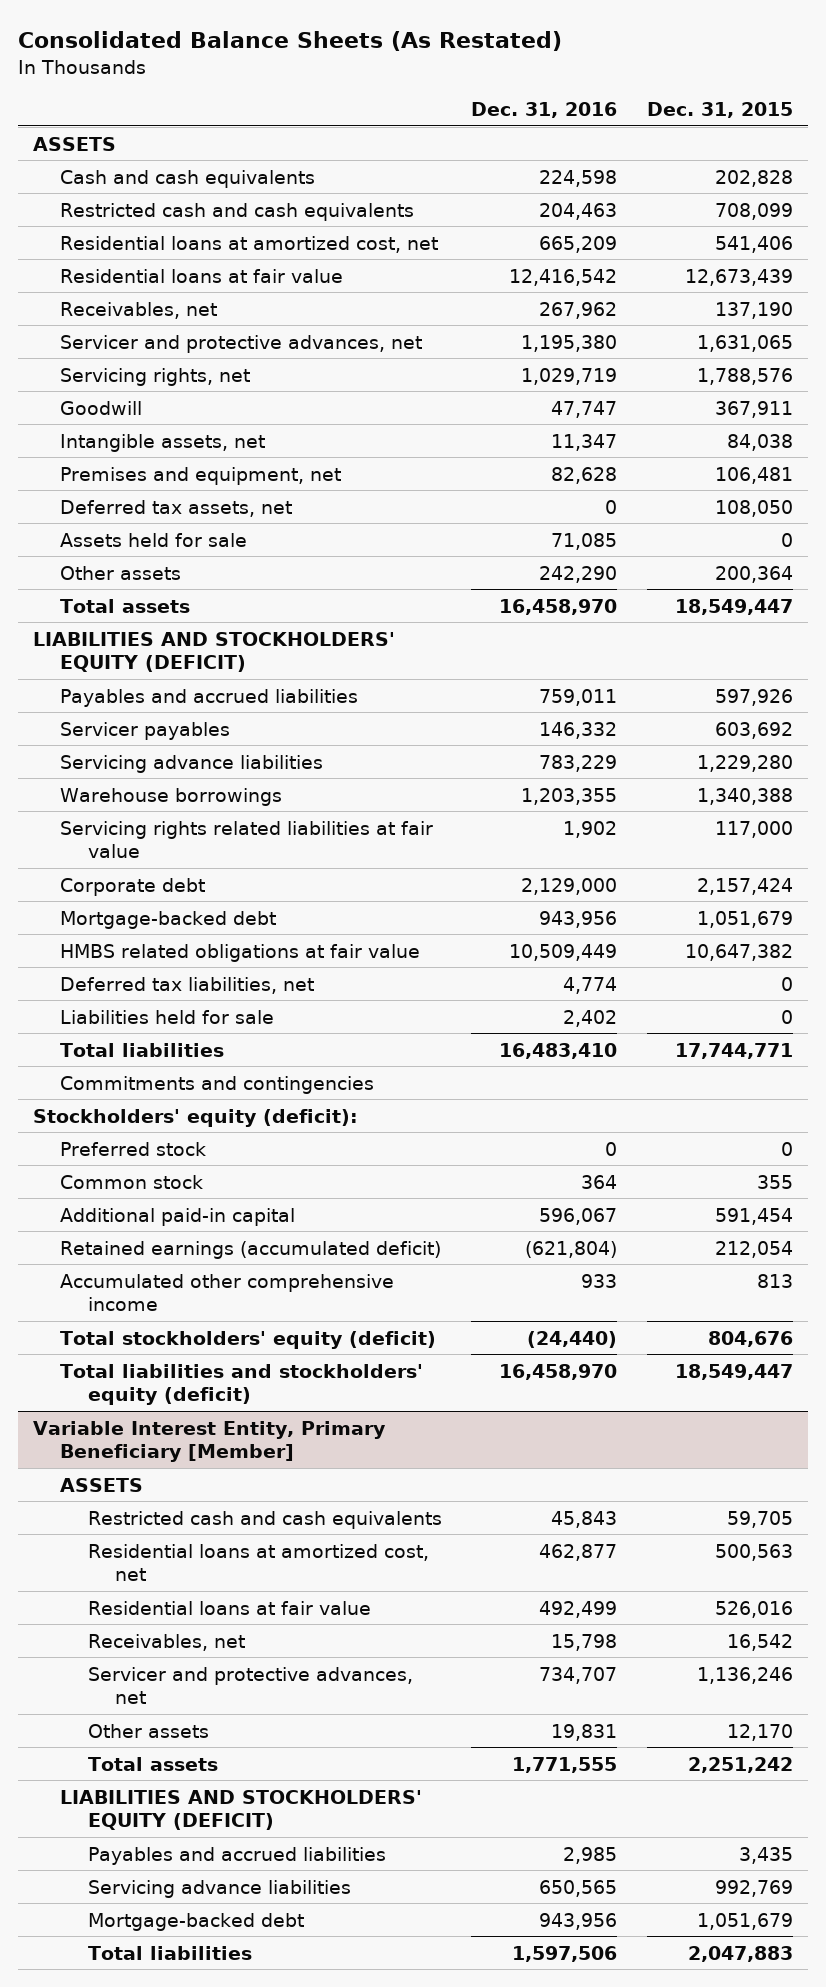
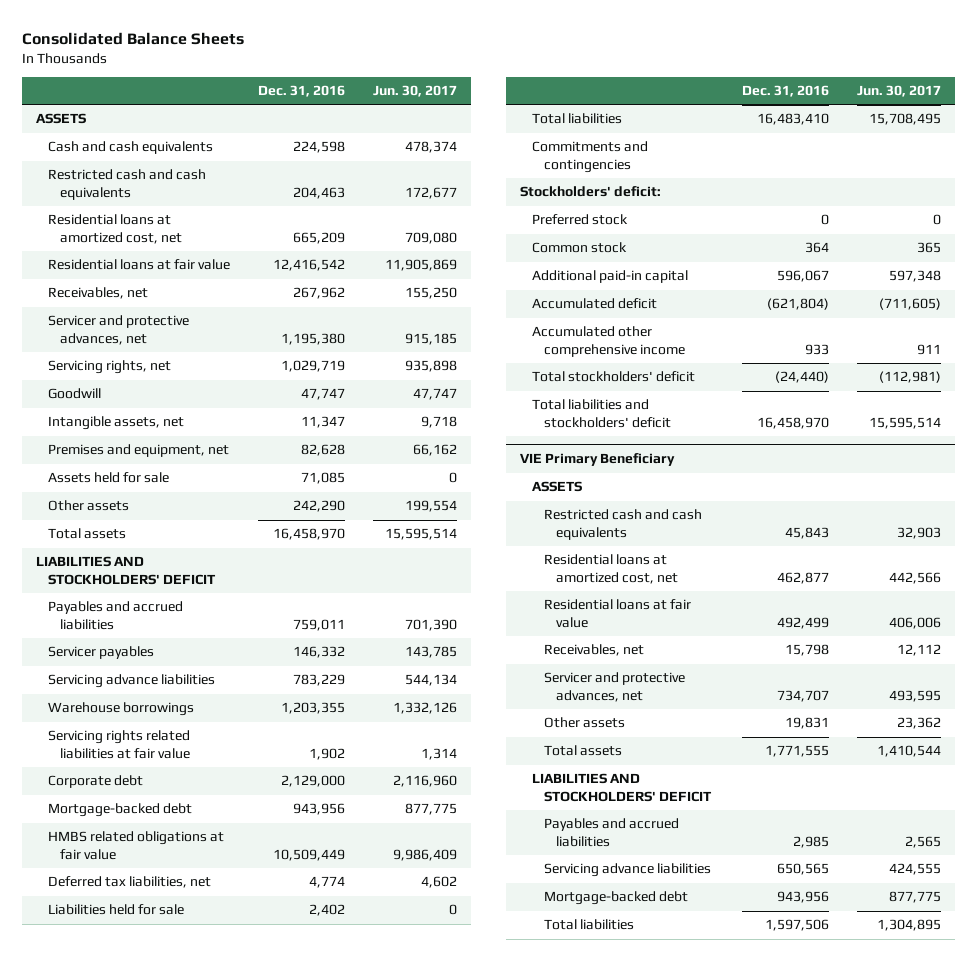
- Consolidated Balance Sheets (As Restated)
+ Consolidated Balance Sheets
- | Dec. 31, 2016 | Dec. 31, 2015
+ | Dec. 31, 2016 | Jun. 30, 2017
- Deferred tax assets, net | 0 | 108,050
- LIABILITIES AND STOCKHOLDERS' EQUITY (DEFICIT)
+ LIABILITIES AND STOCKHOLDERS' DEFICIT
- Stockholders' equity (deficit):
+ Stockholders' deficit:
- Retained earnings (accumulated deficit) | (621,804) | 212,054
+ Accumulated deficit | (621,804) | (711,605)
- Total stockholders' equity (deficit) | (24,440) | 804,676
- Total liabilities and stockholders' equity (deficit) | 16,458,970 | 18,549,447
- Variable Interest Entity, Primary Beneficiary [Member]
+ Total stockholders' deficit | (24,440) | (112,981)
+ Total liabilities and stockholders' deficit | 16,458,970 | 15,595,514
+ VIE Primary Beneficiary
- LIABILITIES AND STOCKHOLDERS' EQUITY (DEFICIT)
+ LIABILITIES AND STOCKHOLDERS' DEFICIT

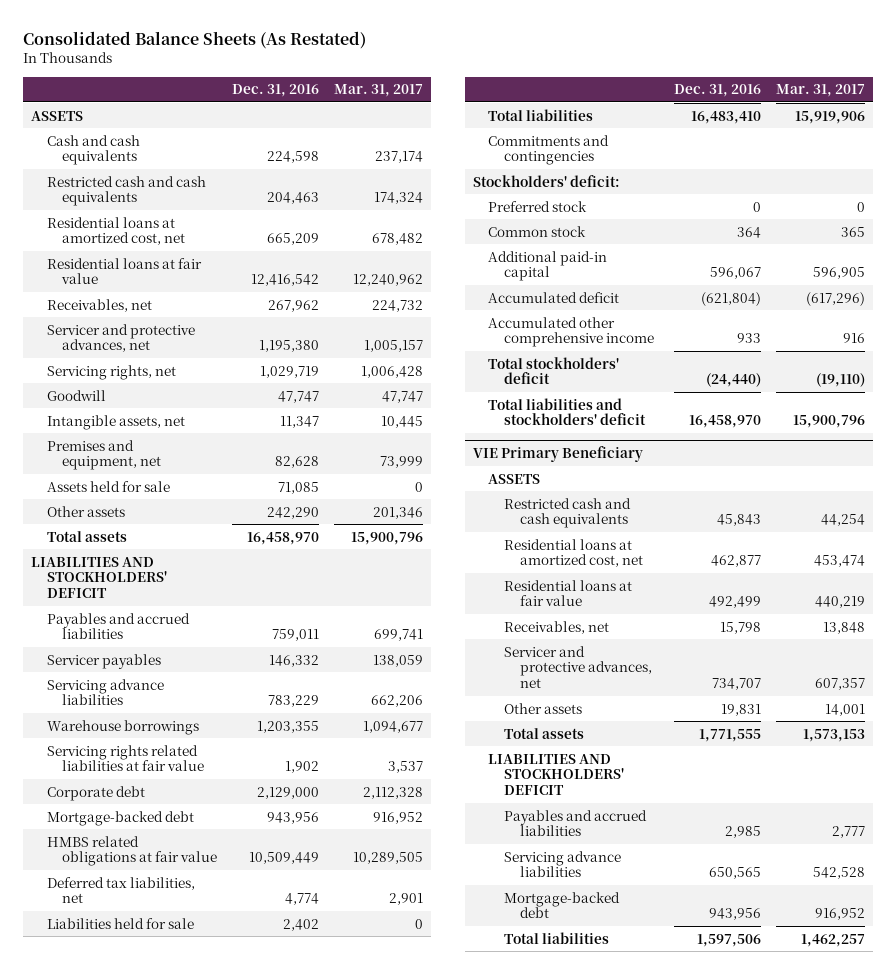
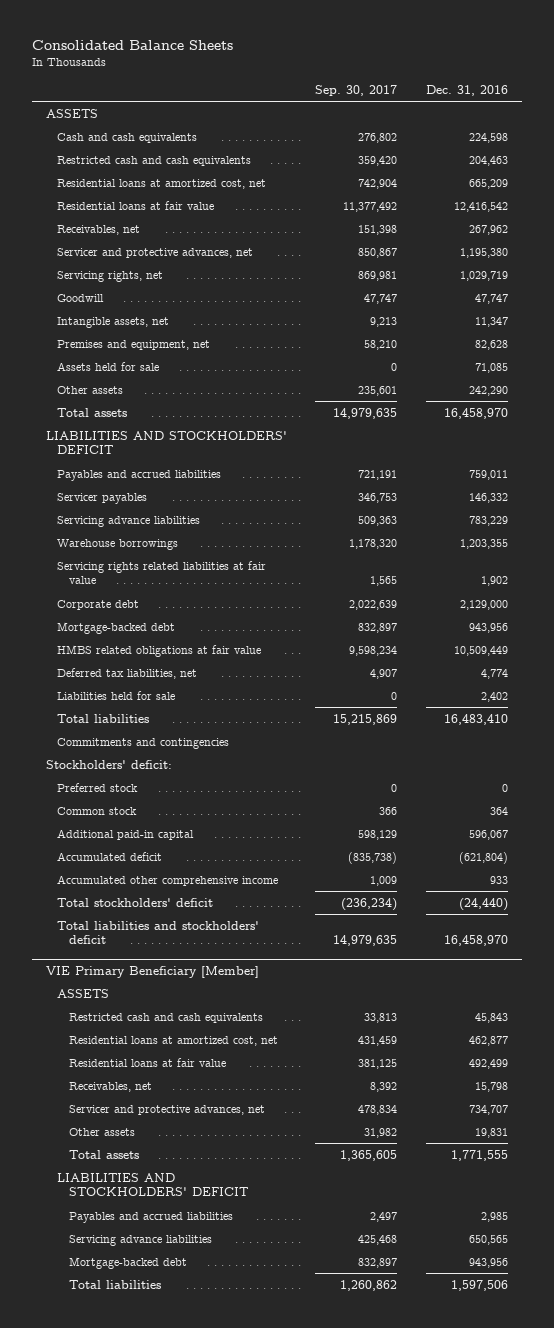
- Consolidated Balance Sheets (As Restated)
+ Consolidated Balance Sheets
- | Dec. 31, 2016 | Mar. 31, 2017
+ | Sep. 30, 2017 | Dec. 31, 2016
- VIE Primary Beneficiary
+ VIE Primary Beneficiary [Member]

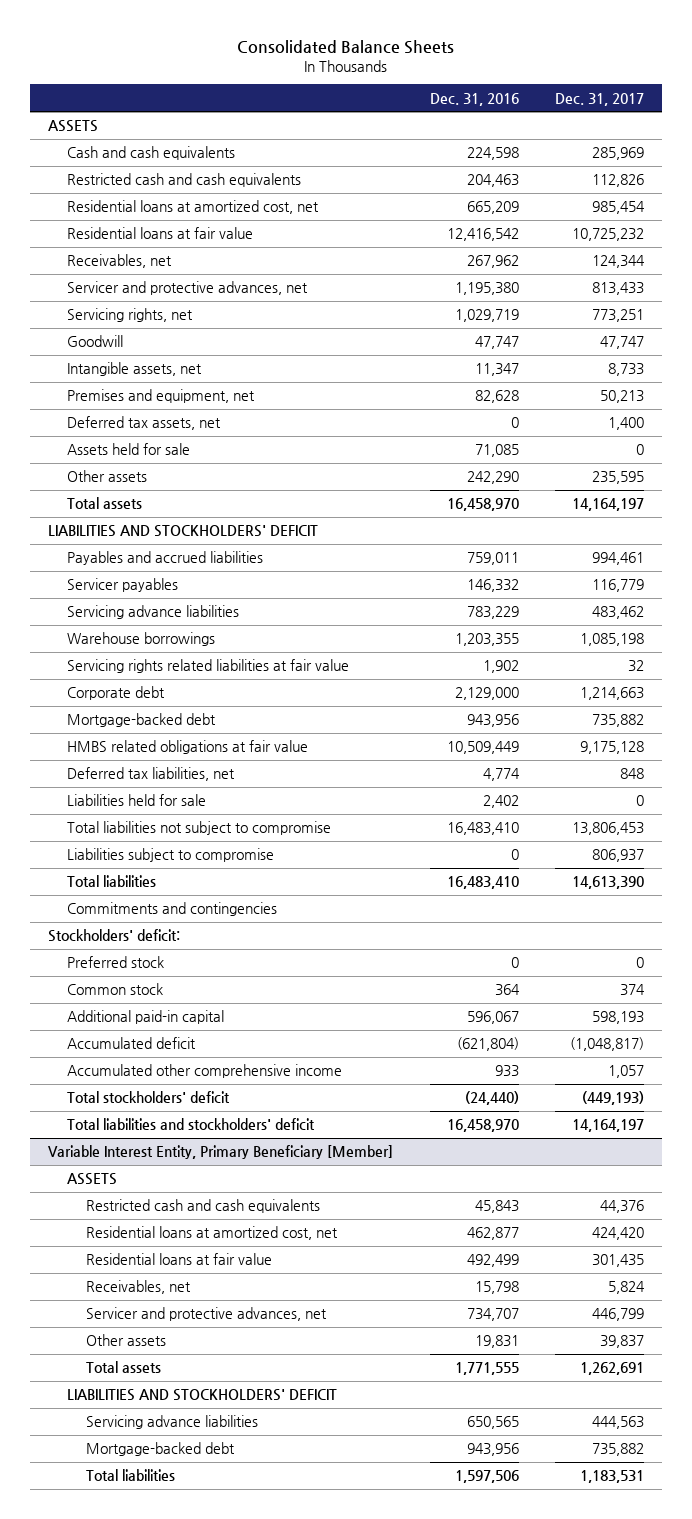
- | Sep. 30, 2017 | Dec. 31, 2016
+ | Dec. 31, 2016 | Dec. 31, 2017
+ Deferred tax assets, net | 0 | 1,400
+ Total liabilities not subject to compromise | 16,483,410 | 13,806,453
+ Liabilities subject to compromise | 0 | 806,937
- VIE Primary Beneficiary [Member]
+ Variable Interest Entity, Primary Beneficiary [Member]
- Payables and accrued liabilities | 2,497 | 2,985

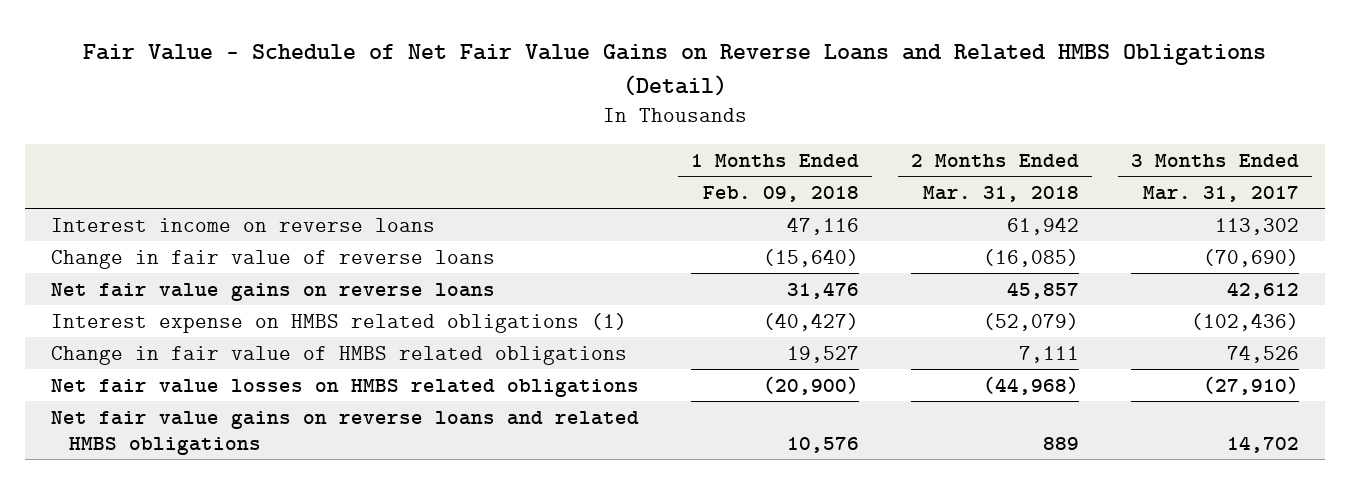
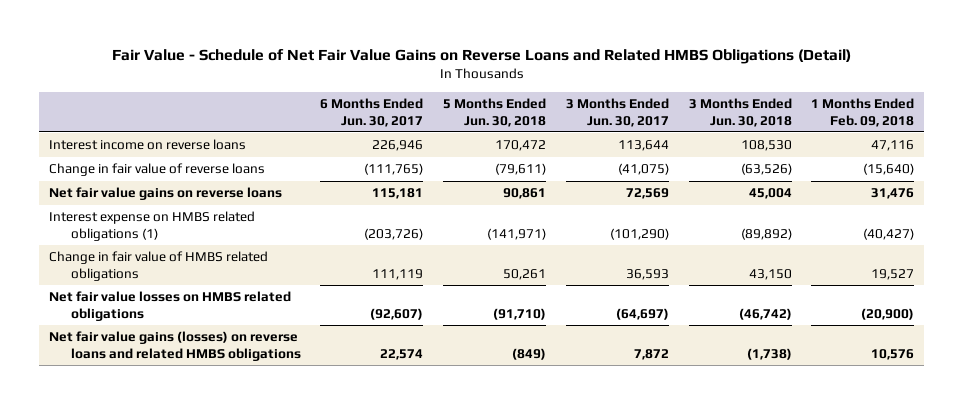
- | 1 Months Ended Feb. 09, 2018 | 2 Months Ended Mar. 31, 2018 | 3 Months Ended Mar. 31, 2017
+ | 6 Months Ended Jun. 30, 2017 | 5 Months Ended Jun. 30, 2018 | 3 Months Ended Jun. 30, 2017 | 3 Months Ended Jun. 30, 2018 | 1 Months Ended Feb. 09, 2018
- Net fair value gains on reverse loans and related HMBS obligations | 10,576 | 889 | 14,702
+ Net fair value gains (losses) on reverse loans and related HMBS obligations | 22,574 | (849) | 7,872 | (1,738) | 10,576

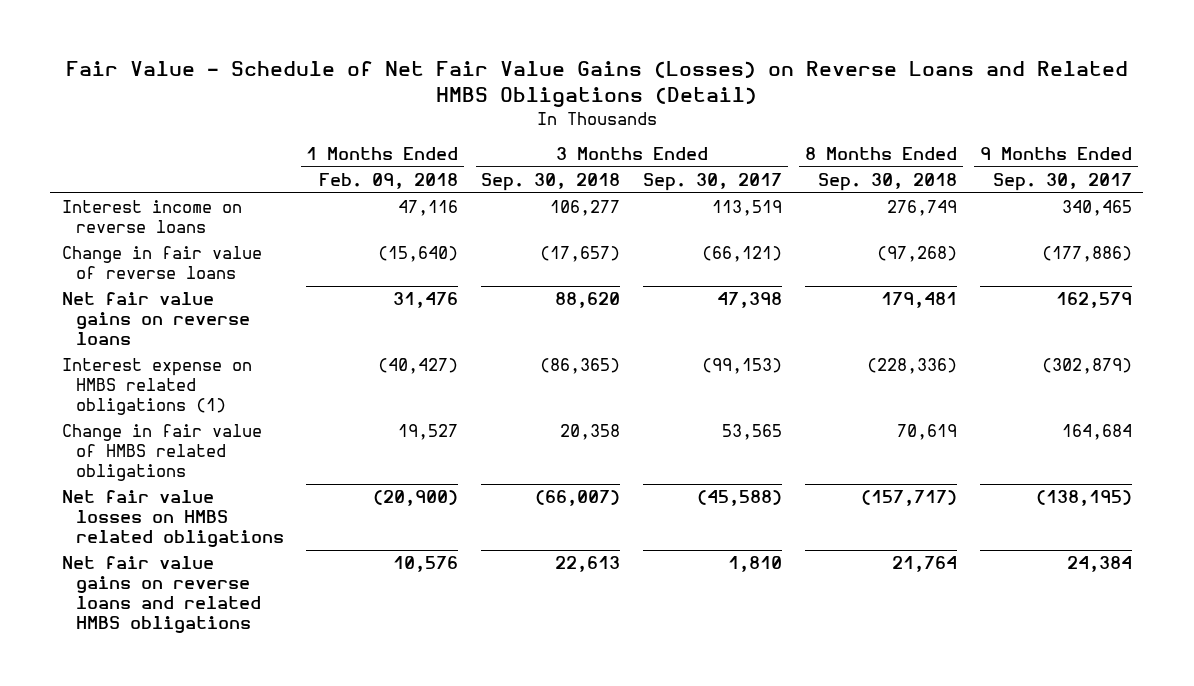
- Fair Value - Schedule of Net Fair Value Gains on Reverse Loans and Related HMBS Obligations (Detail)
+ Fair Value - Schedule of Net Fair Value Gains (Losses) on Reverse Loans and Related HMBS Obligations (Detail)
- | 6 Months Ended Jun. 30, 2017 | 5 Months Ended Jun. 30, 2018 | 3 Months Ended Jun. 30, 2017 | 3 Months Ended Jun. 30, 2018 | 1 Months Ended Feb. 09, 2018
+ | 1 Months Ended Feb. 09, 2018 | 3 Months Ended Sep. 30, 2018 | 3 Months Ended Sep. 30, 2017 | 8 Months Ended Sep. 30, 2018 | 9 Months Ended Sep. 30, 2017
- Net fair value gains (losses) on reverse loans and related HMBS obligations | 22,574 | (849) | 7,872 | (1,738) | 10,576
+ Net fair value gains on reverse loans and related HMBS obligations | 10,576 | 22,613 | 1,810 | 21,764 | 24,384

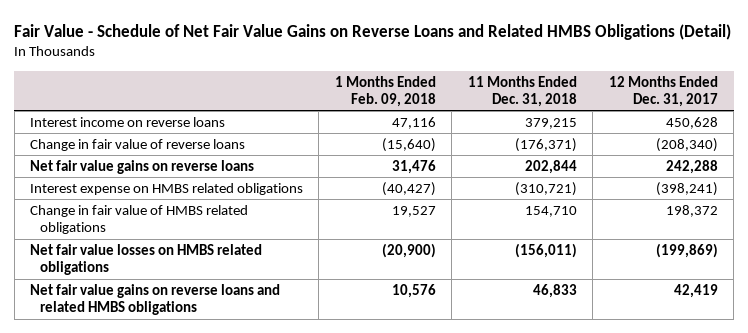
- Fair Value - Schedule of Net Fair Value Gains (Losses) on Reverse Loans and Related HMBS Obligations (Detail)
+ Fair Value - Schedule of Net Fair Value Gains on Reverse Loans and Related HMBS Obligations (Detail)
- | 1 Months Ended Feb. 09, 2018 | 3 Months Ended Sep. 30, 2018 | 3 Months Ended Sep. 30, 2017 | 8 Months Ended Sep. 30, 2018 | 9 Months Ended Sep. 30, 2017
+ | 1 Months Ended Feb. 09, 2018 | 11 Months Ended Dec. 31, 2018 | 12 Months Ended Dec. 31, 2017
- Interest expense on HMBS related obligations (1) | (40,427) | (86,365) | (99,153) | (228,336) | (302,879)
+ Interest expense on HMBS related obligations | (40,427) | (310,721) | (398,241)

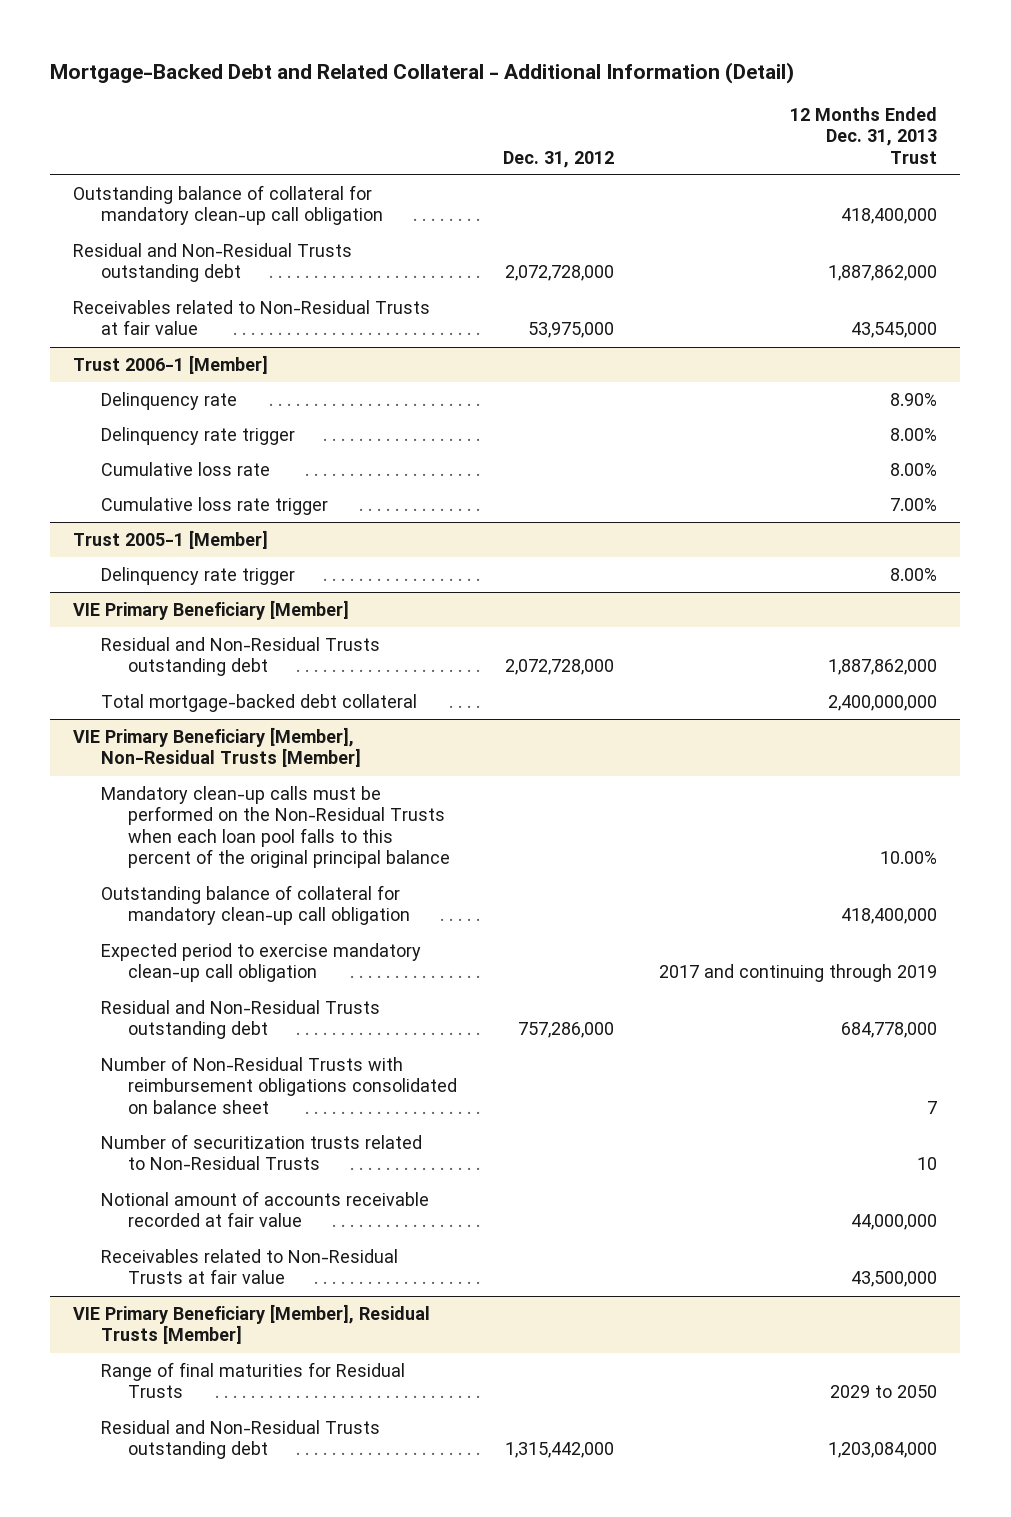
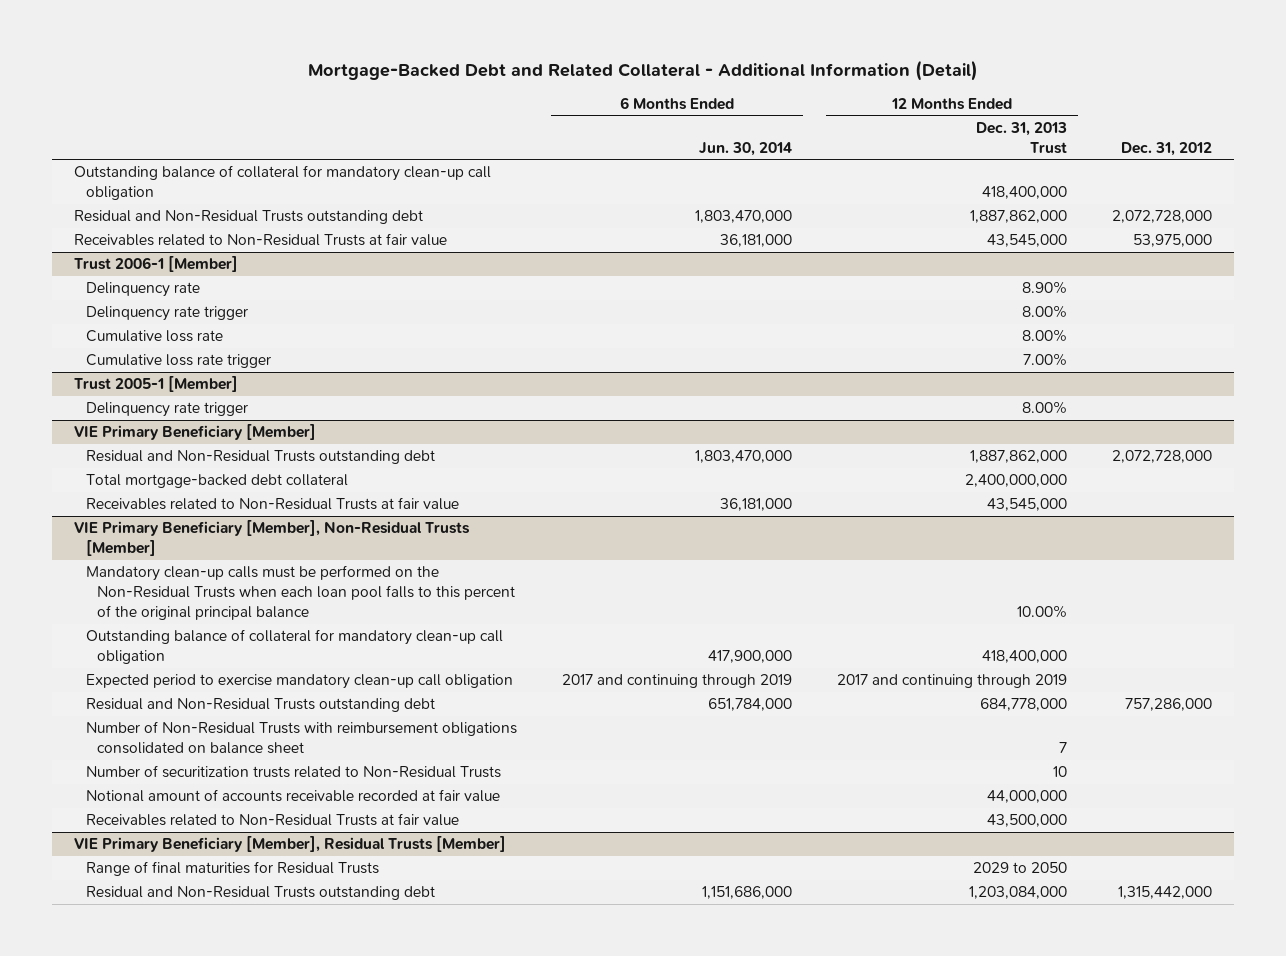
- | Dec. 31, 2012 | 12 Months Ended Dec. 31, 2013 Trust
+ | 6 Months Ended Jun. 30, 2014 | 12 Months Ended Dec. 31, 2013 Trust | Dec. 31, 2012
@ VIE Primary Beneficiary [Member]
+ Receivables related to Non-Residual Trusts at fair value | 36,181,000 | 43,545,000 |

